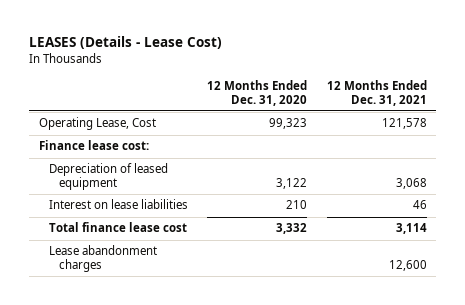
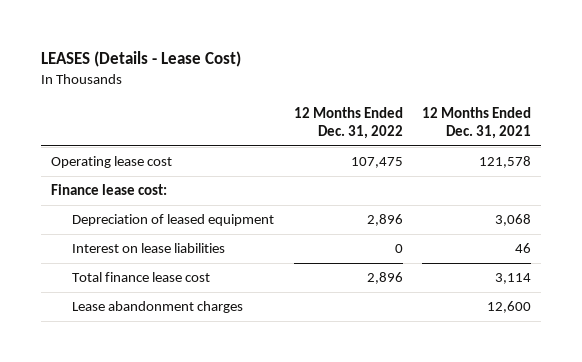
- | 12 Months Ended Dec. 31, 2020 | 12 Months Ended Dec. 31, 2021
+ | 12 Months Ended Dec. 31, 2022 | 12 Months Ended Dec. 31, 2021
- Operating Lease, Cost | 99,323 | 121,578
+ Operating lease cost | 107,475 | 121,578

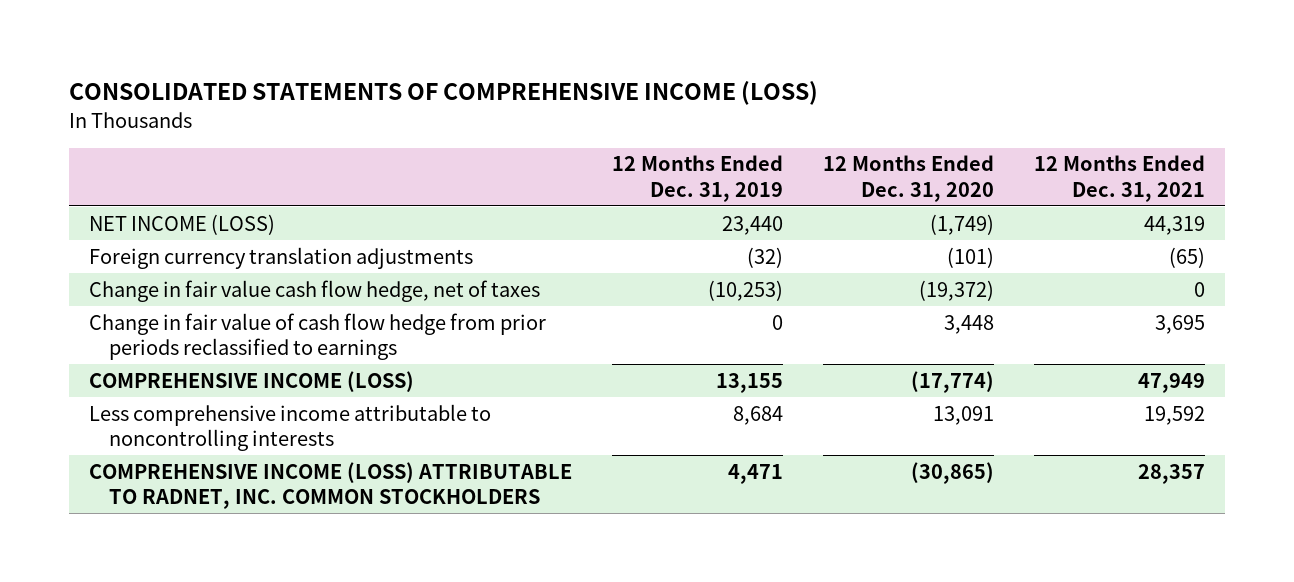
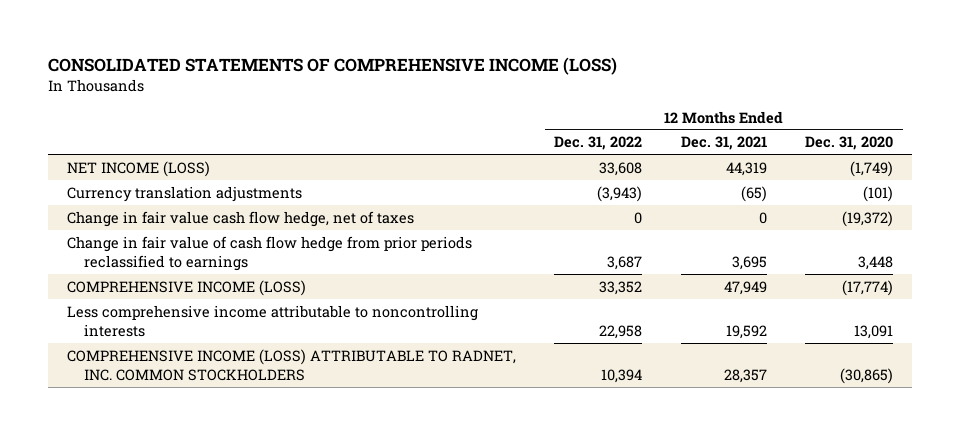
- | 12 Months Ended Dec. 31, 2019 | 12 Months Ended Dec. 31, 2020 | 12 Months Ended Dec. 31, 2021
+ | 12 Months Ended Dec. 31, 2022 | 12 Months Ended Dec. 31, 2021 | 12 Months Ended Dec. 31, 2020
- Foreign currency translation adjustments | (32) | (101) | (65)
+ Currency translation adjustments | (3,943) | (65) | (101)

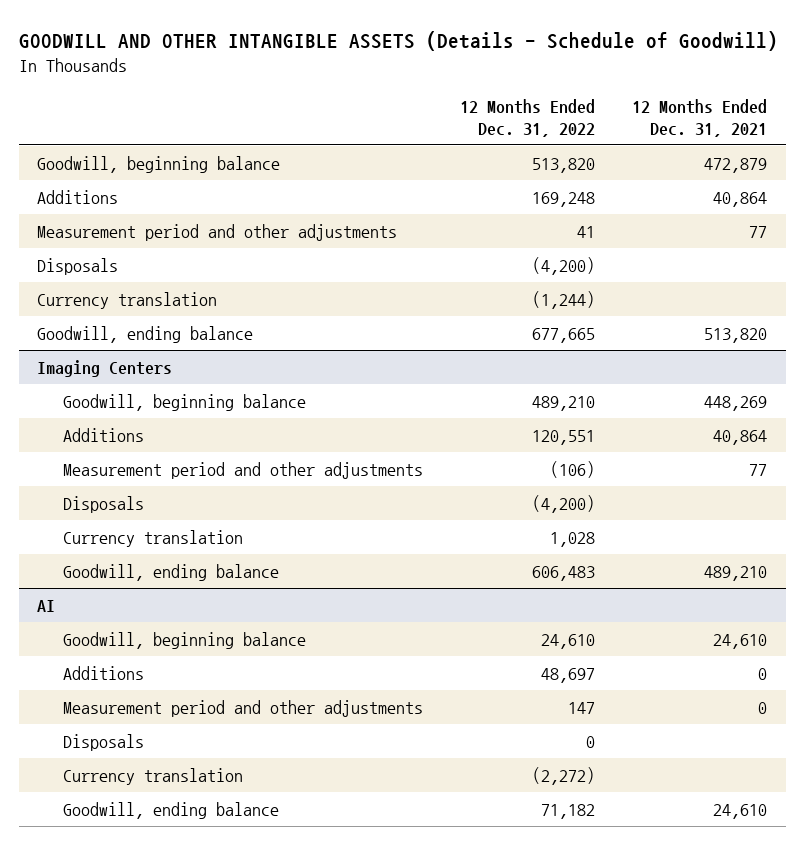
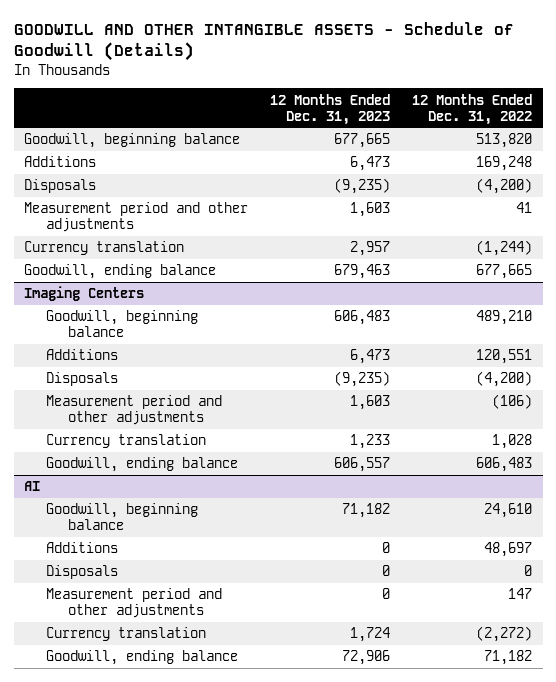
- GOODWILL AND OTHER INTANGIBLE ASSETS (Details - Schedule of Goodwill)
+ GOODWILL AND OTHER INTANGIBLE ASSETS - Schedule of Goodwill (Details)
- | 12 Months Ended Dec. 31, 2022 | 12 Months Ended Dec. 31, 2021
+ | 12 Months Ended Dec. 31, 2023 | 12 Months Ended Dec. 31, 2022
moved down: Measurement period and other adjustments | 1,603 | 41
@ Imaging Centers
moved down: Measurement period and other adjustments | 1,603 | (106)
@ AI
moved down: Measurement period and other adjustments | 0 | 147

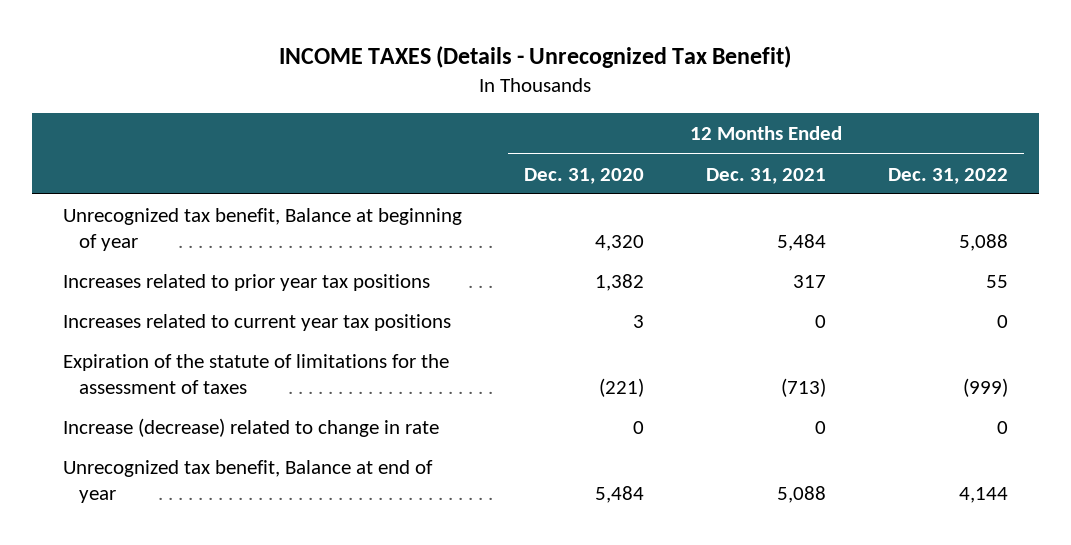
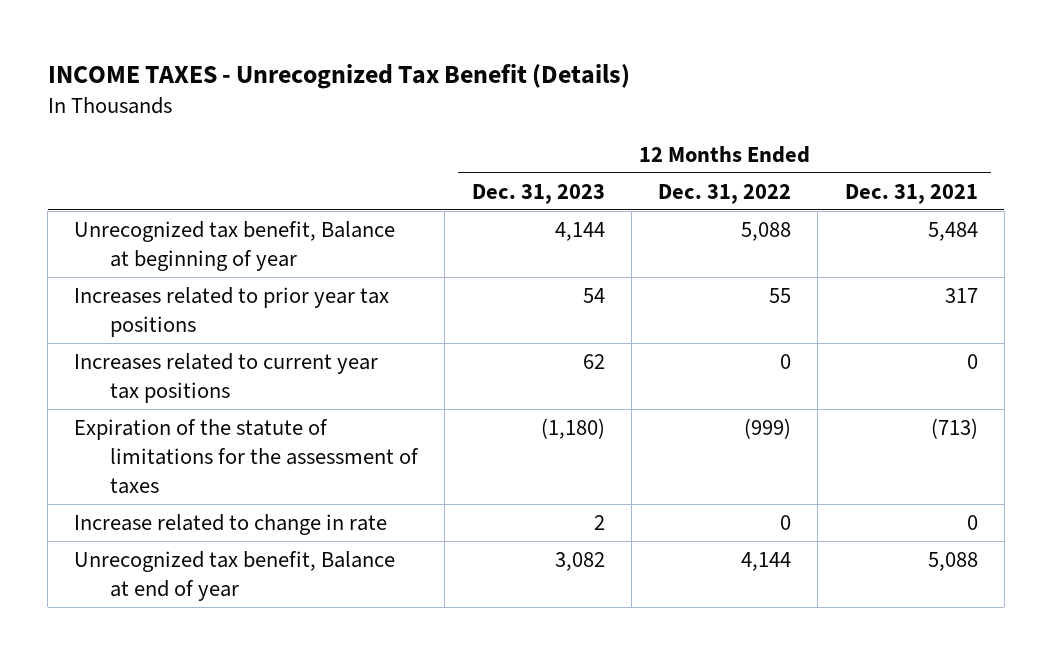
- INCOME TAXES (Details - Unrecognized Tax Benefit)
+ INCOME TAXES - Unrecognized Tax Benefit (Details)
- | 12 Months Ended Dec. 31, 2020 | 12 Months Ended Dec. 31, 2021 | 12 Months Ended Dec. 31, 2022
+ | 12 Months Ended Dec. 31, 2023 | 12 Months Ended Dec. 31, 2022 | 12 Months Ended Dec. 31, 2021
- Increase (decrease) related to change in rate | 0 | 0 | 0
+ Increase related to change in rate | 2 | 0 | 0

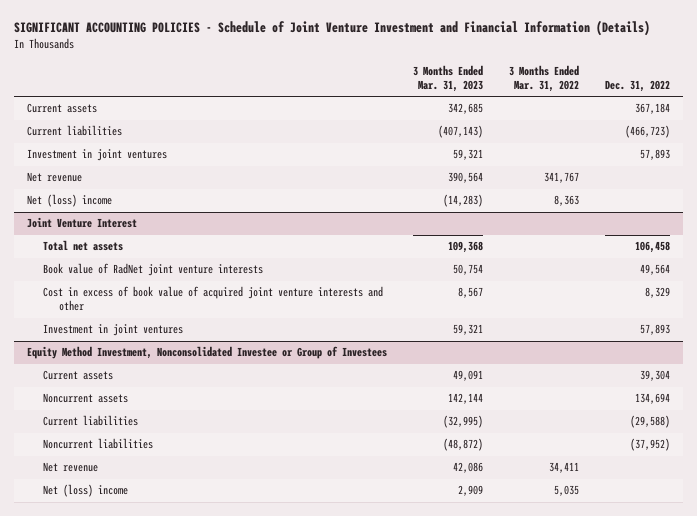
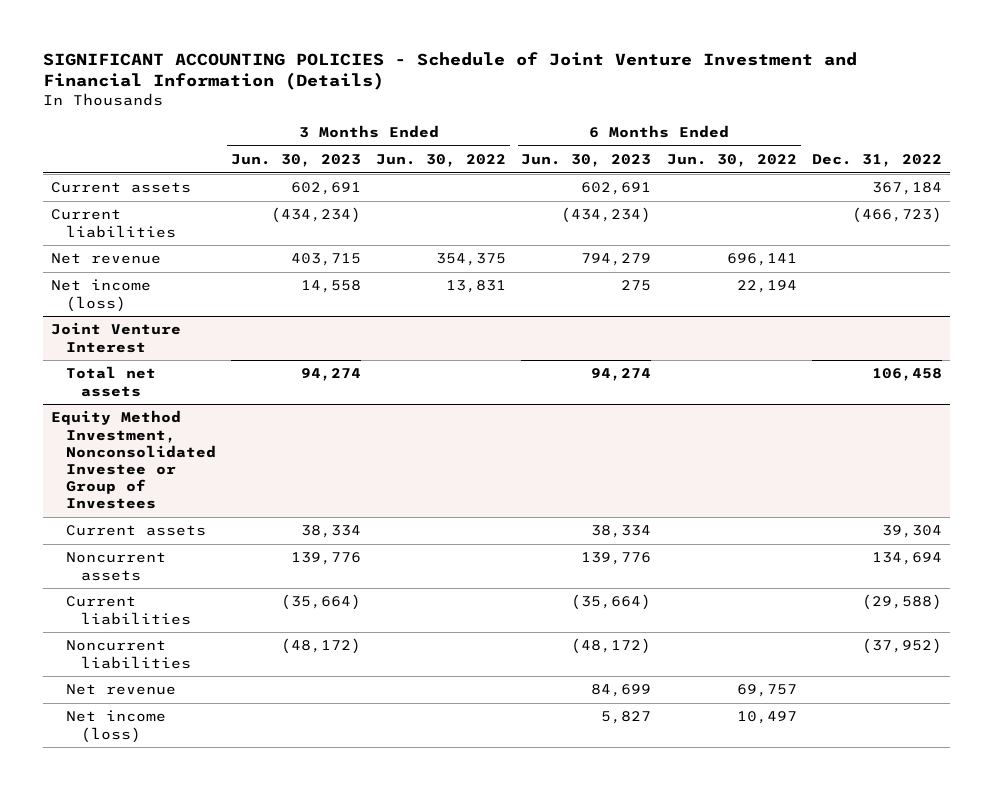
- | 3 Months Ended Mar. 31, 2023 | 3 Months Ended Mar. 31, 2022 | Dec. 31, 2022
+ | 3 Months Ended Jun. 30, 2023 | 3 Months Ended Jun. 30, 2022 | 6 Months Ended Jun. 30, 2023 | 6 Months Ended Jun. 30, 2022 | Dec. 31, 2022
- Investment in joint ventures | 59,321 | | 57,893
- Net (loss) income | (14,283) | 8,363 |
+ Net income (loss) | 14,558 | 13,831 | 275 | 22,194 |
@ Joint Venture Interest
- Book value of RadNet joint venture interests | 50,754 | | 49,564
- Cost in excess of book value of acquired joint venture interests and other | 8,567 | | 8,329
- Investment in joint ventures | 59,321 | | 57,893
@ Equity Method Investment, Nonconsolidated Investee or Group of Investees
- Net (loss) income | 2,909 | 5,035 |
+ Net income (loss) | | | 5,827 | 10,497 |

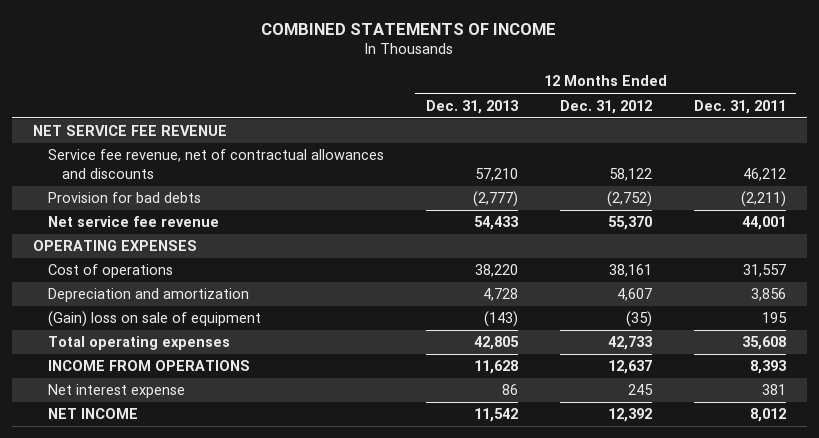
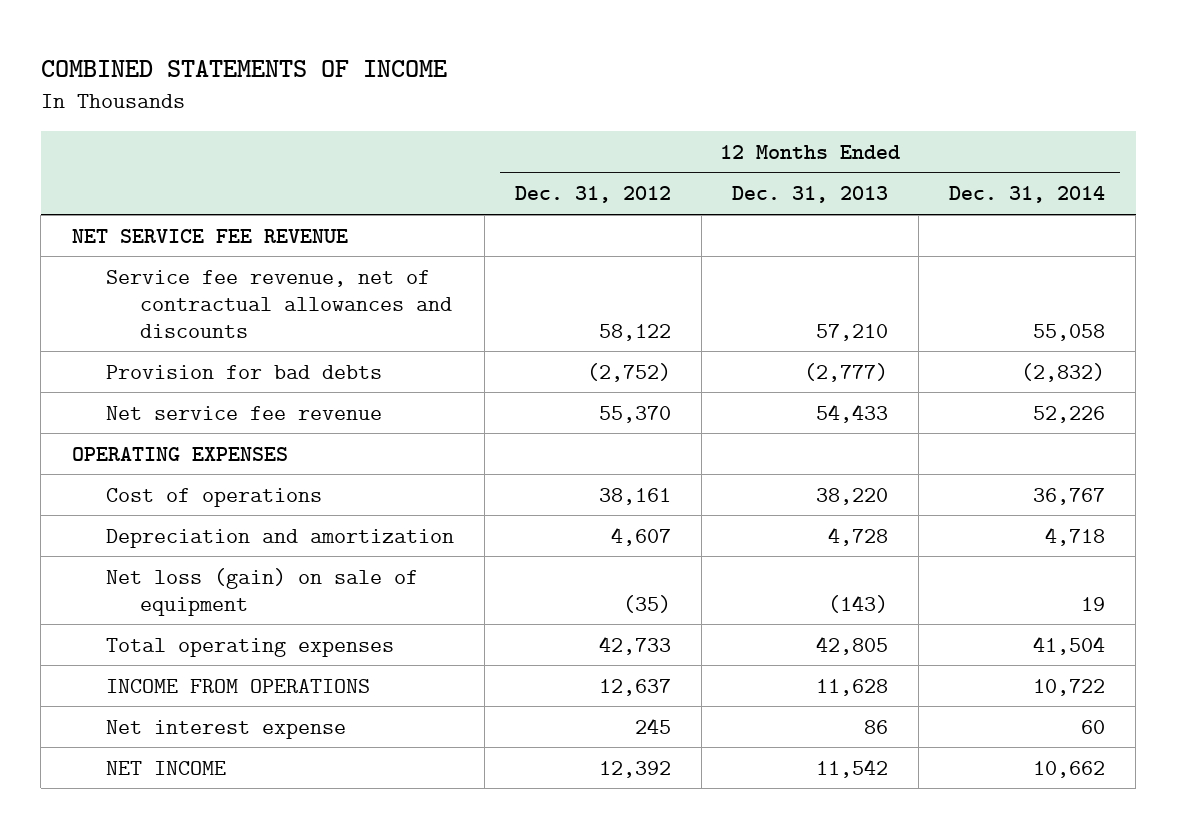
- | 12 Months Ended Dec. 31, 2013 | 12 Months Ended Dec. 31, 2012 | 12 Months Ended Dec. 31, 2011
+ | 12 Months Ended Dec. 31, 2012 | 12 Months Ended Dec. 31, 2013 | 12 Months Ended Dec. 31, 2014
- (Gain) loss on sale of equipment | (143) | (35) | 195
+ Net loss (gain) on sale of equipment | (35) | (143) | 19

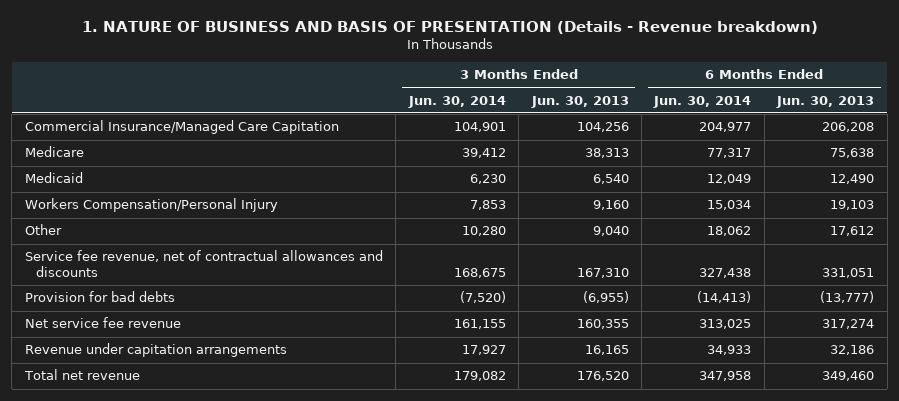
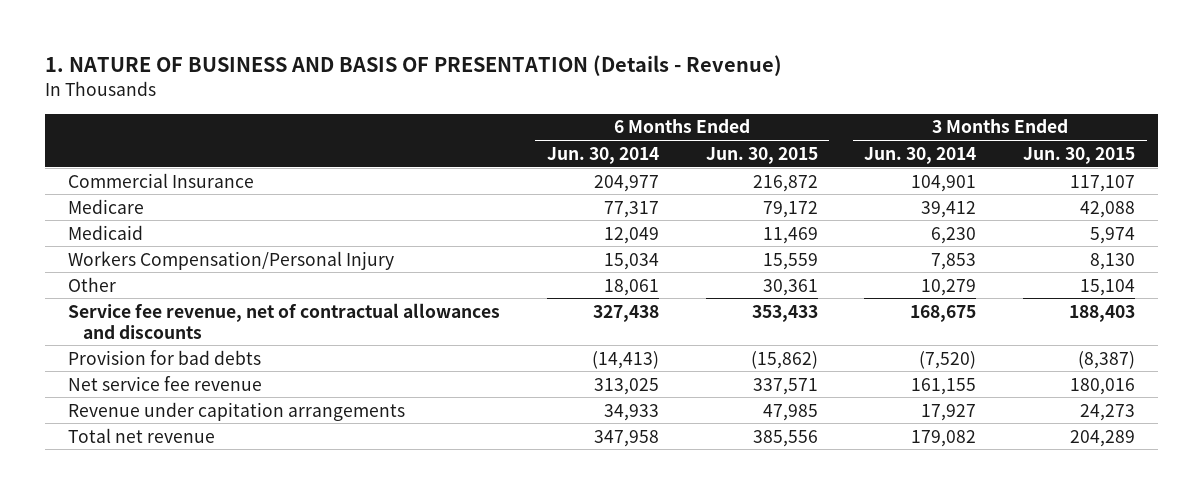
- 1. NATURE OF BUSINESS AND BASIS OF PRESENTATION (Details - Revenue breakdown)
+ 1. NATURE OF BUSINESS AND BASIS OF PRESENTATION (Details - Revenue)
- | 3 Months Ended Jun. 30, 2014 | 3 Months Ended Jun. 30, 2013 | 6 Months Ended Jun. 30, 2014 | 6 Months Ended Jun. 30, 2013
+ | 6 Months Ended Jun. 30, 2014 | 6 Months Ended Jun. 30, 2015 | 3 Months Ended Jun. 30, 2014 | 3 Months Ended Jun. 30, 2015
- Commercial Insurance/Managed Care Capitation | 104,901 | 104,256 | 204,977 | 206,208
+ Commercial Insurance | 204,977 | 216,872 | 104,901 | 117,107
- Other | 10,280 | 9,040 | 18,062 | 17,612
+ Other | 18,061 | 30,361 | 10,279 | 15,104

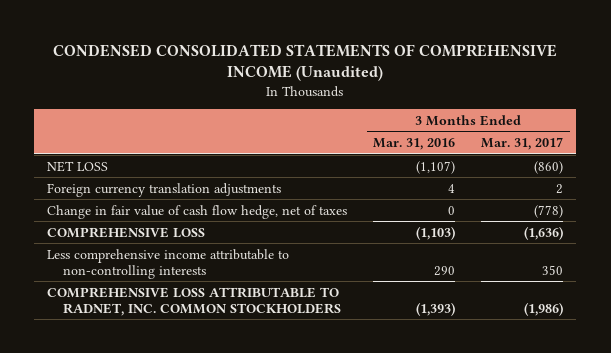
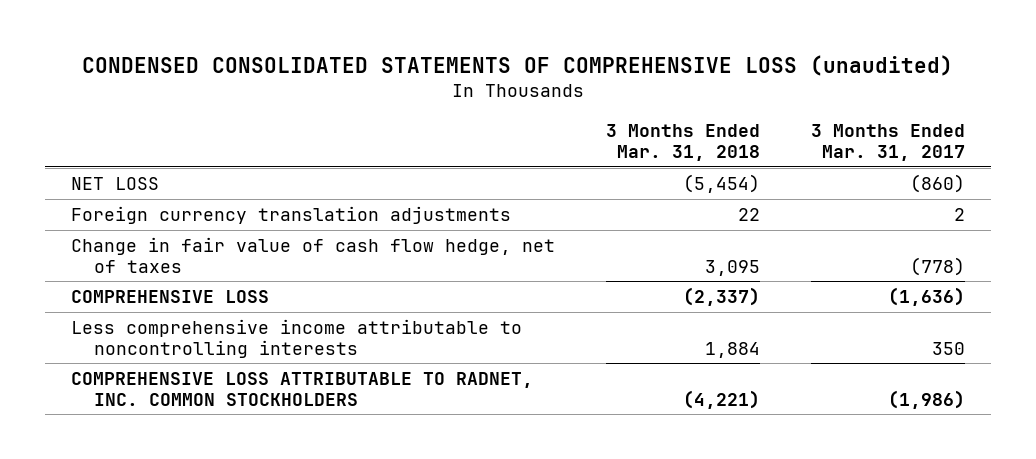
- CONDENSED CONSOLIDATED STATEMENTS OF COMPREHENSIVE INCOME (Unaudited)
+ CONDENSED CONSOLIDATED STATEMENTS OF COMPREHENSIVE LOSS (unaudited)
- | 3 Months Ended Mar. 31, 2016 | 3 Months Ended Mar. 31, 2017
+ | 3 Months Ended Mar. 31, 2018 | 3 Months Ended Mar. 31, 2017
- Less comprehensive income attributable to non-controlling interests | 290 | 350
+ Less comprehensive income attributable to noncontrolling interests | 1,884 | 350

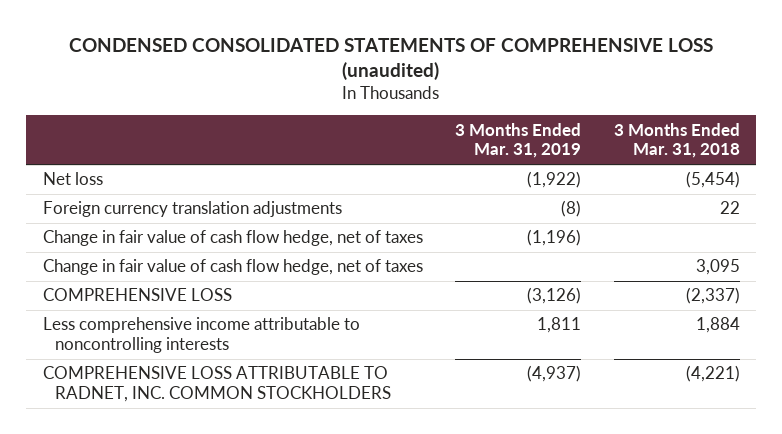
- | 3 Months Ended Mar. 31, 2018 | 3 Months Ended Mar. 31, 2017
+ | 3 Months Ended Mar. 31, 2019 | 3 Months Ended Mar. 31, 2018
- NET LOSS | (5,454) | (860)
+ Net loss | (1,922) | (5,454)
+ Change in fair value of cash flow hedge, net of taxes | (1,196) |

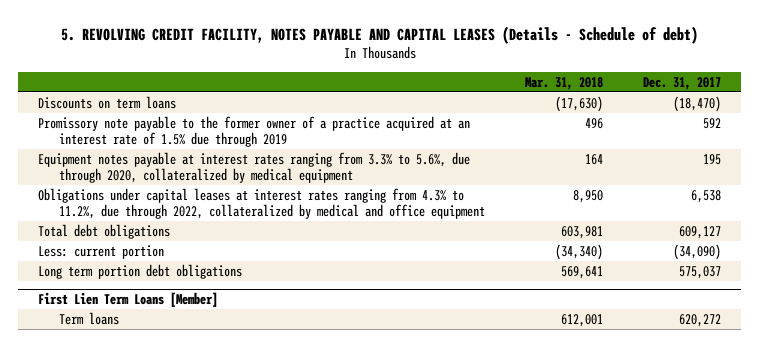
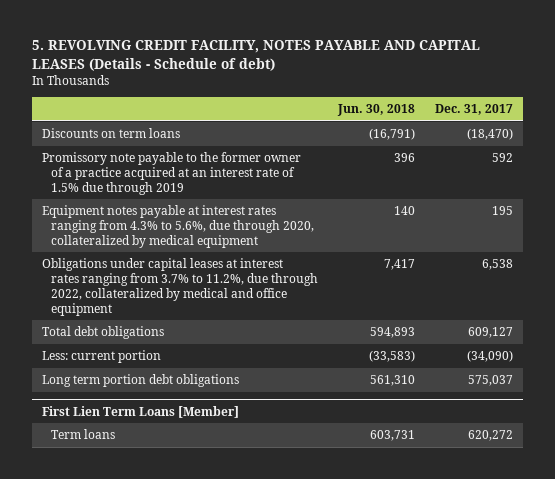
- | Mar. 31, 2018 | Dec. 31, 2017
+ | Jun. 30, 2018 | Dec. 31, 2017
- Equipment notes payable at interest rates ranging from 3.3% to 5.6%, due through 2020, collateralized by medical equipment | 164 | 195
- Obligations under capital leases at interest rates ranging from 4.3% to 11.2%, due through 2022, collateralized by medical and office equipment | 8,950 | 6,538
+ Equipment notes payable at interest rates ranging from 4.3% to 5.6%, due through 2020, collateralized by medical equipment | 140 | 195
+ Obligations under capital leases at interest rates ranging from 3.7% to 11.2%, due through 2022, collateralized by medical and office equipment | 7,417 | 6,538

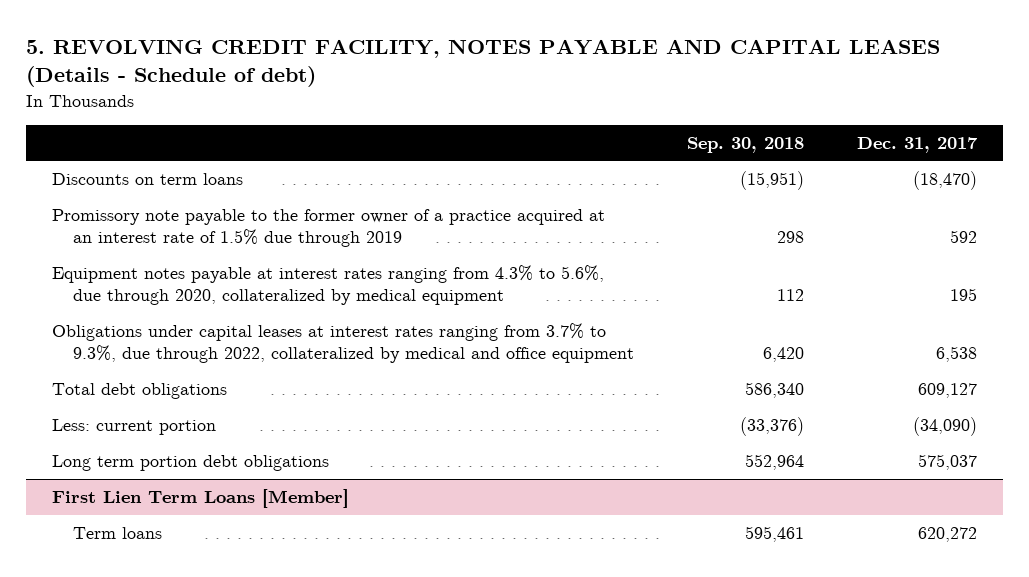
- | Jun. 30, 2018 | Dec. 31, 2017
+ | Sep. 30, 2018 | Dec. 31, 2017
- Obligations under capital leases at interest rates ranging from 3.7% to 11.2%, due through 2022, collateralized by medical and office equipment | 7,417 | 6,538
+ Obligations under capital leases at interest rates ranging from 3.7% to 9.3%, due through 2022, collateralized by medical and office equipment | 6,420 | 6,538

